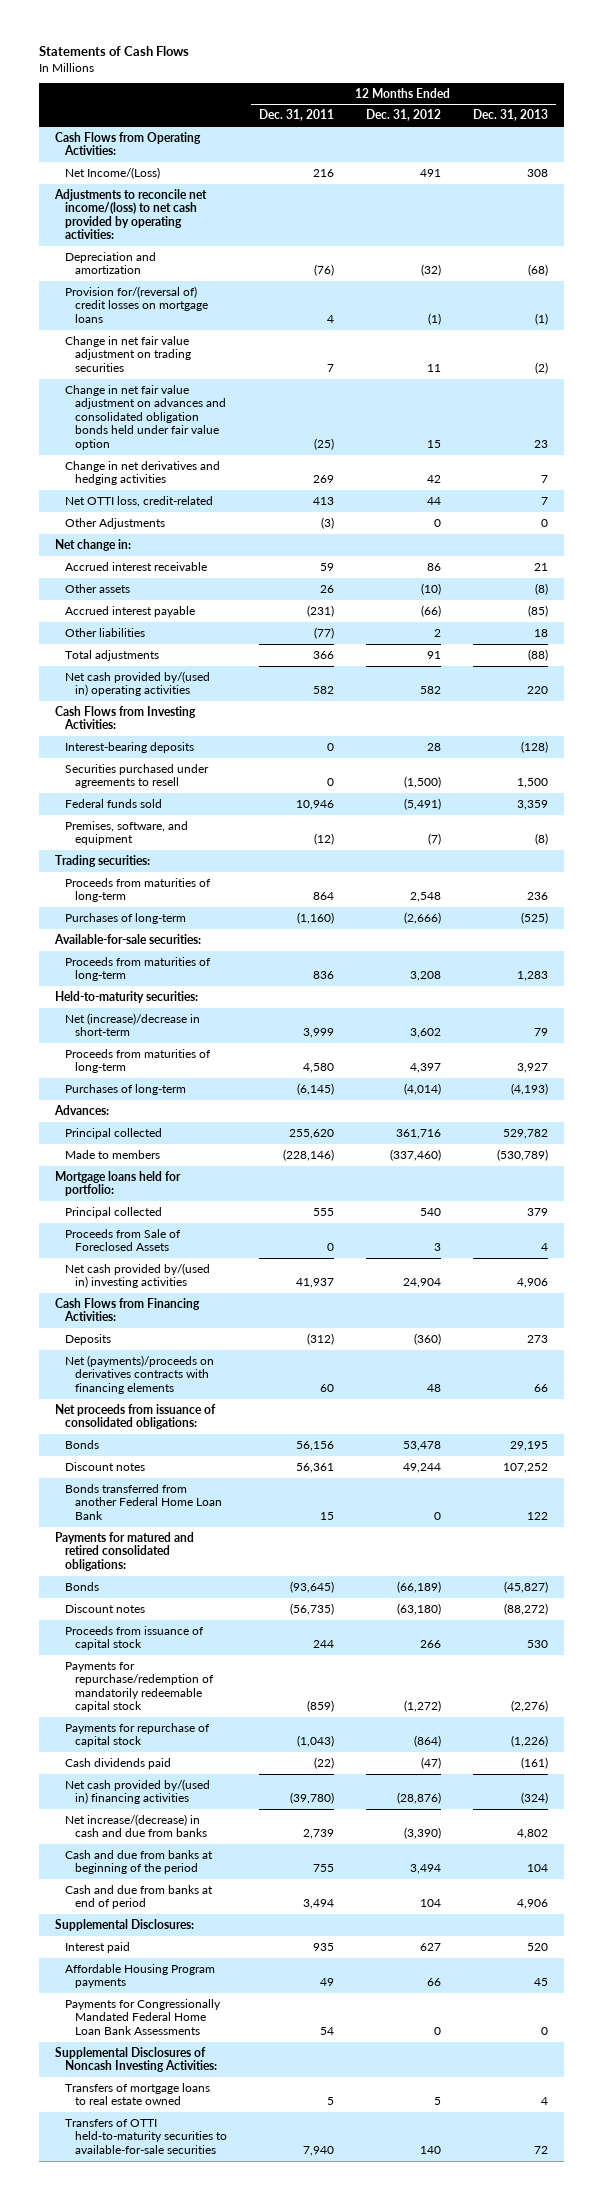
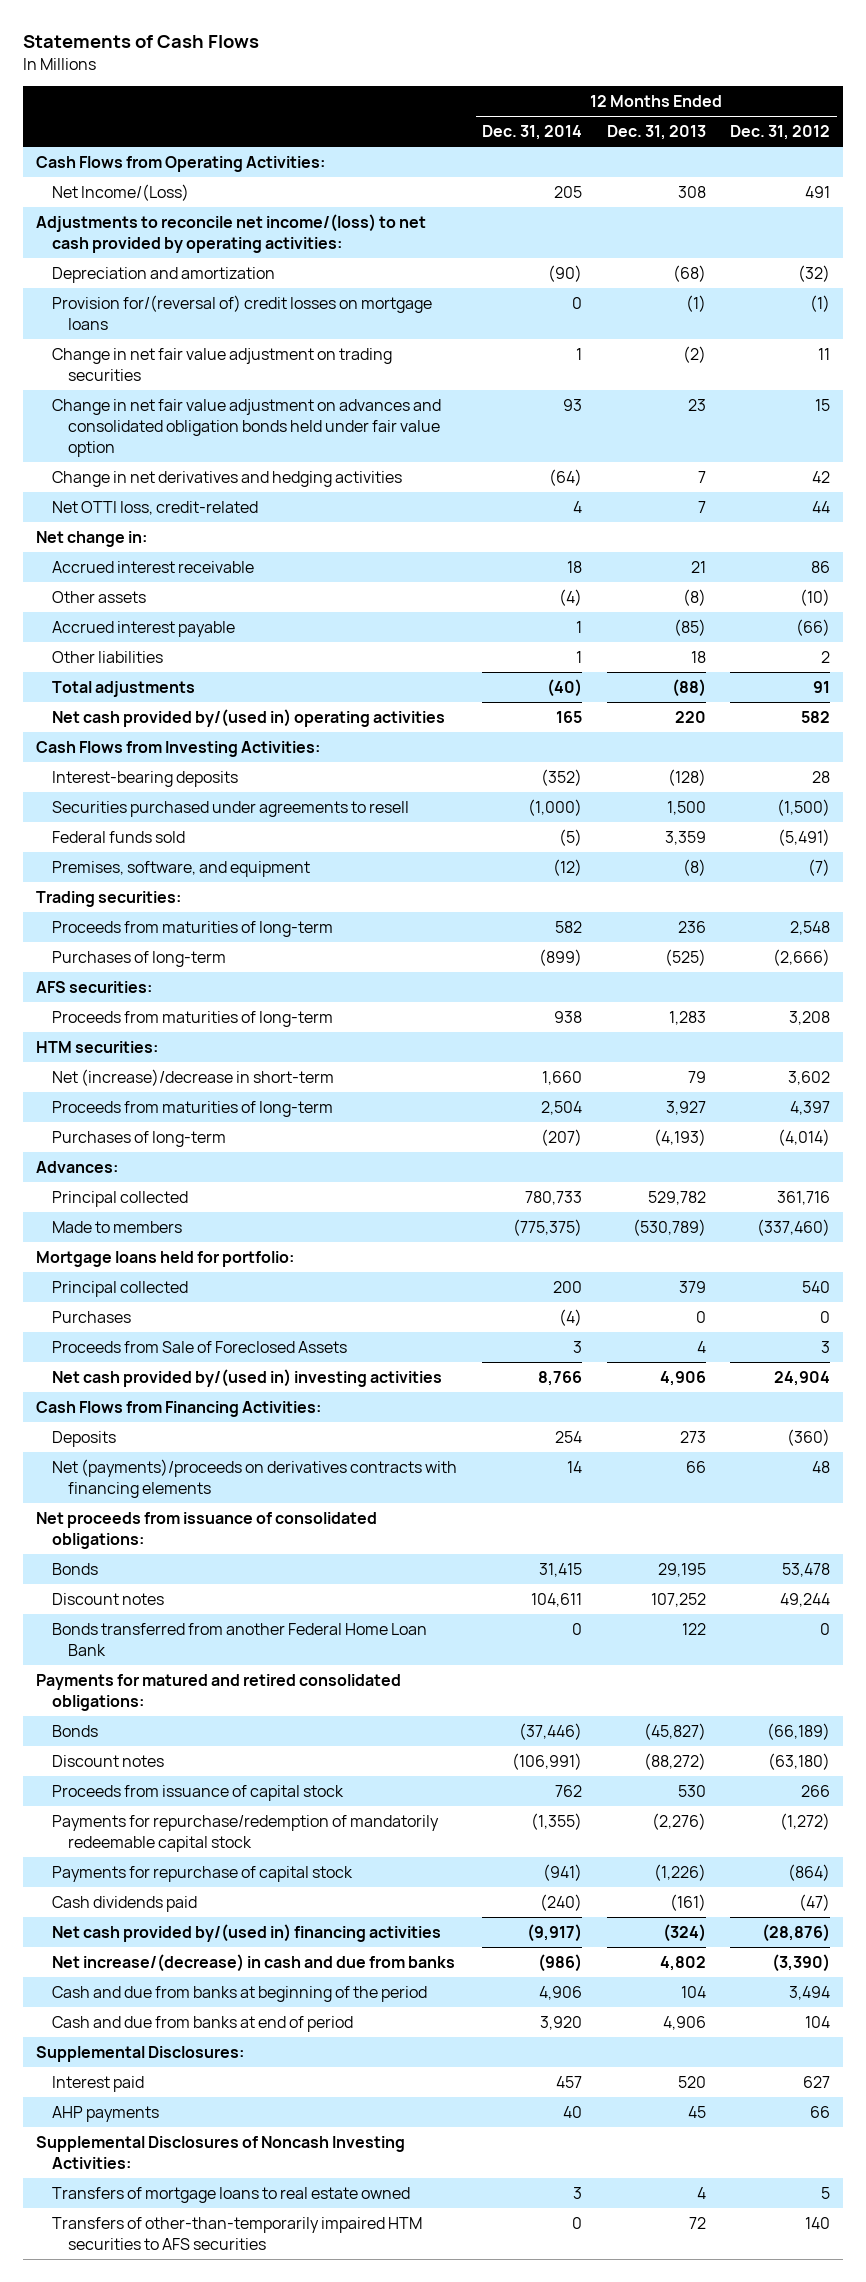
- | 12 Months Ended Dec. 31, 2011 | 12 Months Ended Dec. 31, 2012 | 12 Months Ended Dec. 31, 2013
+ | 12 Months Ended Dec. 31, 2014 | 12 Months Ended Dec. 31, 2013 | 12 Months Ended Dec. 31, 2012
- Other Adjustments | (3) | 0 | 0
- Available-for-sale securities:
+ AFS securities:
- Held-to-maturity securities:
+ HTM securities:
+ Purchases | (4) | 0 | 0
- Affordable Housing Program payments | 49 | 66 | 45
- Payments for Congressionally Mandated Federal Home Loan Bank Assessments | 54 | 0 | 0
+ AHP payments | 40 | 45 | 66
- Transfers of OTTI held-to-maturity securities to available-for-sale securities | 7,940 | 140 | 72
+ Transfers of other-than-temporarily impaired HTM securities to AFS securities | 0 | 72 | 140

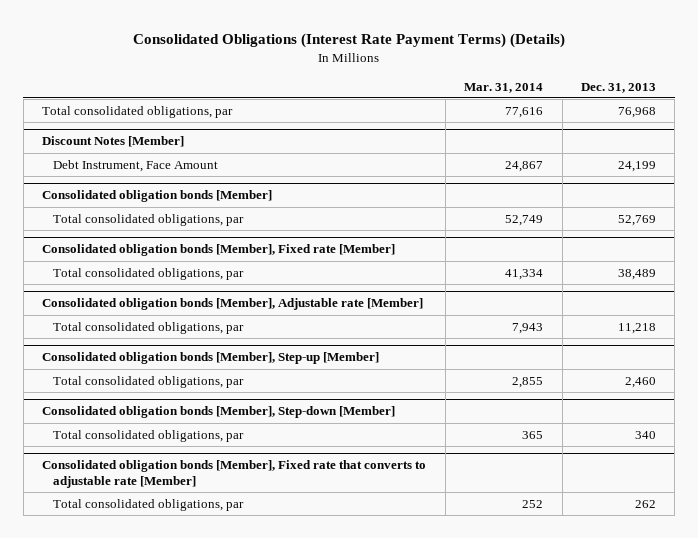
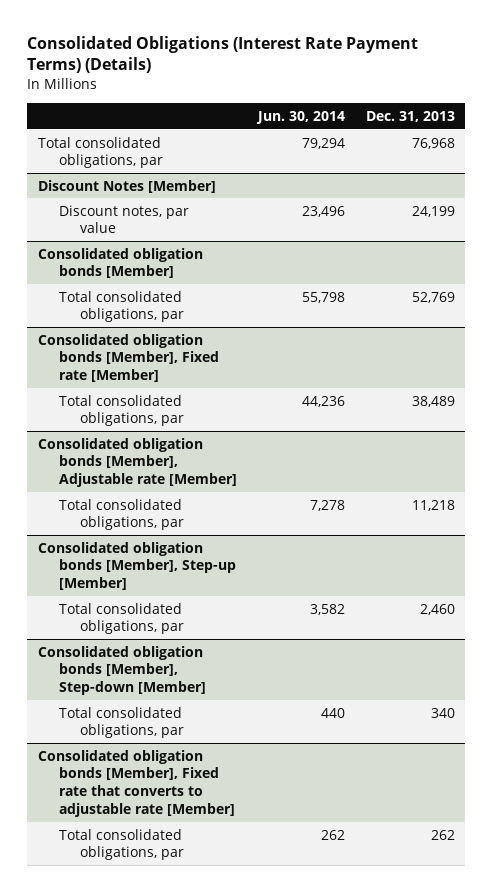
- | Mar. 31, 2014 | Dec. 31, 2013
+ | Jun. 30, 2014 | Dec. 31, 2013
@ Discount Notes [Member]
- Debt Instrument, Face Amount | 24,867 | 24,199
+ Discount notes, par value | 23,496 | 24,199

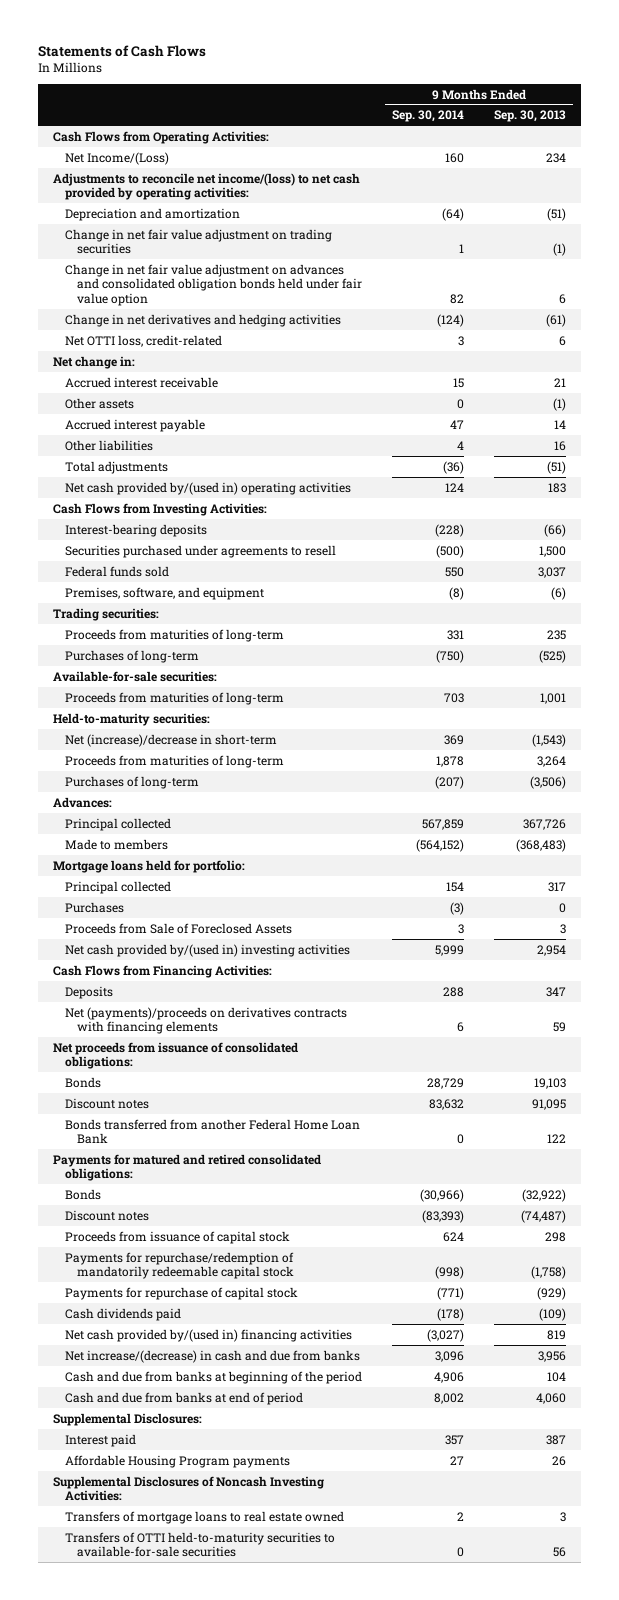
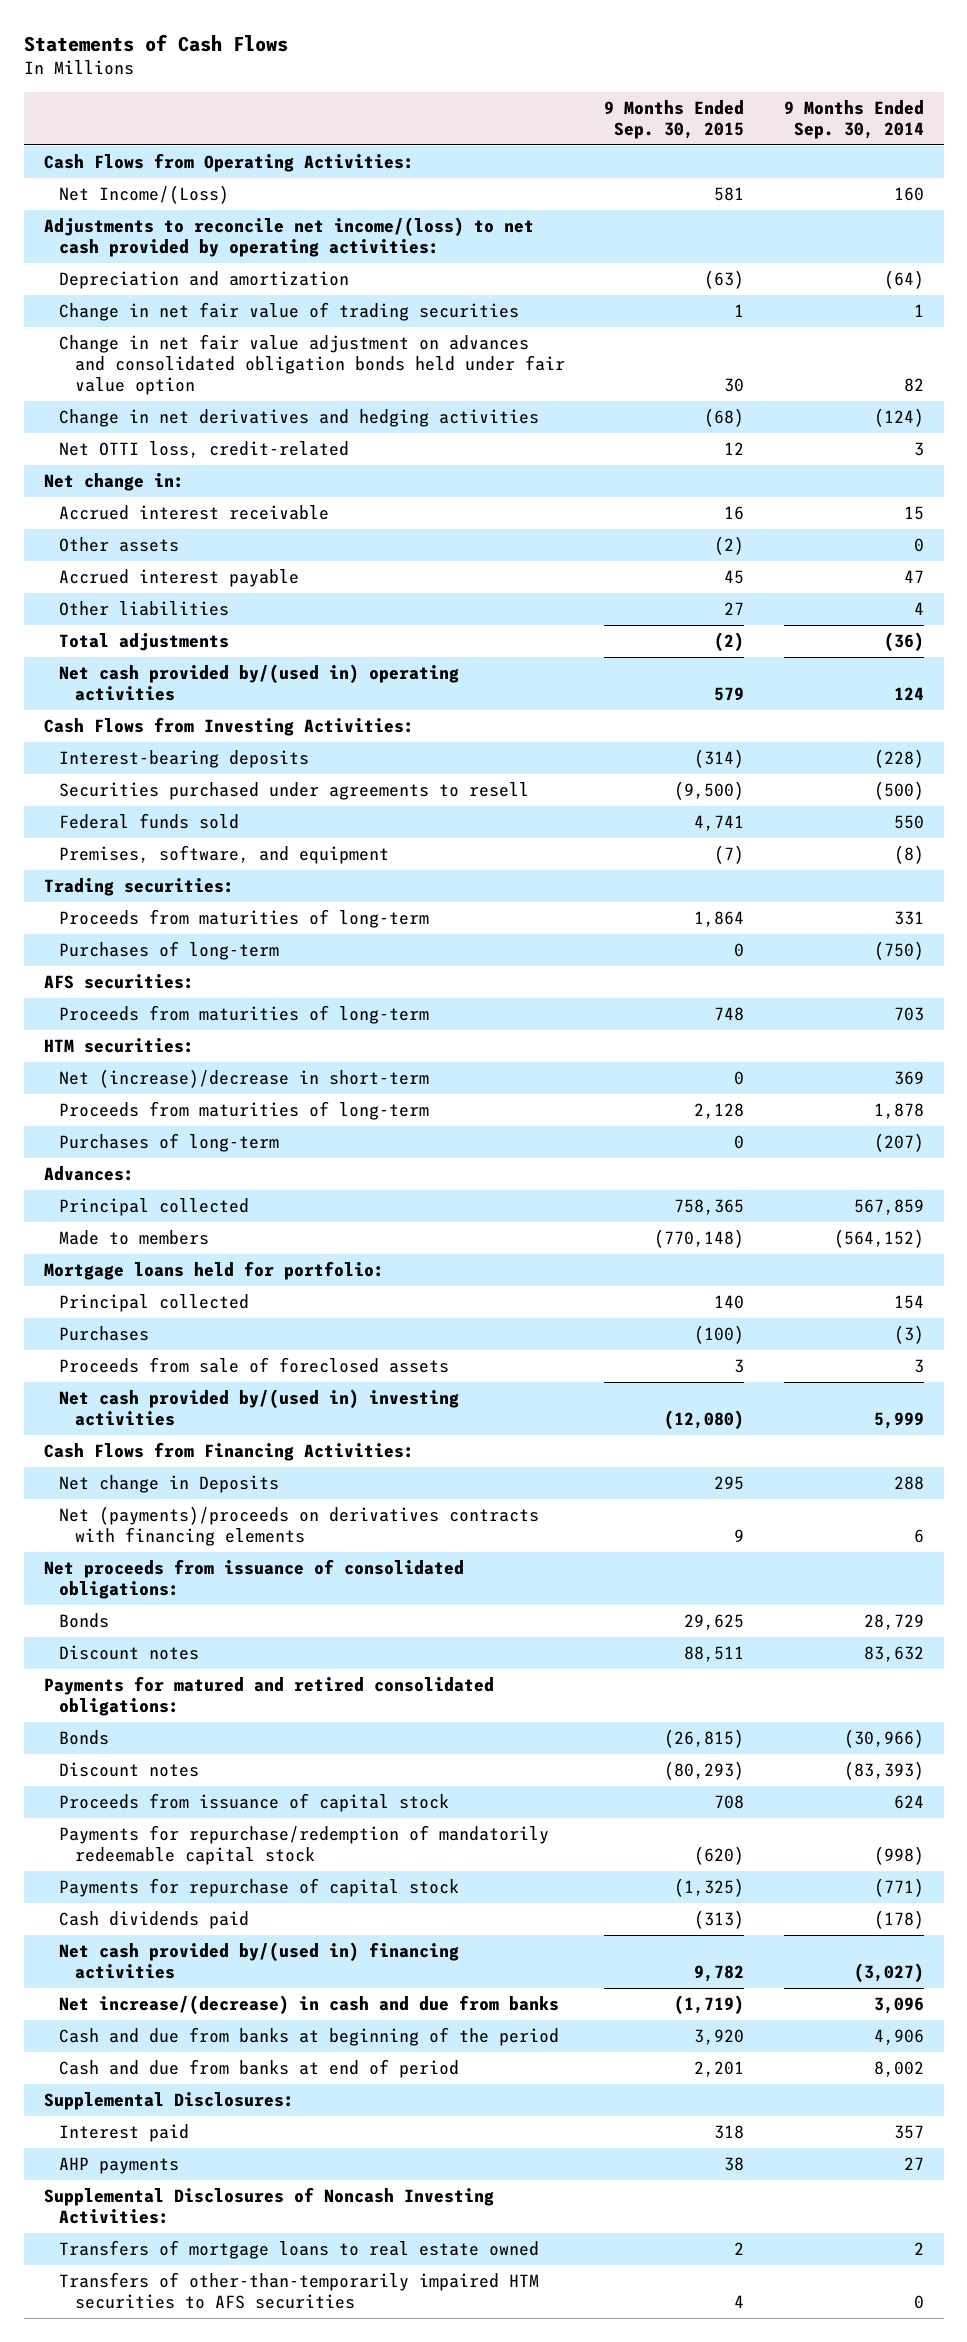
- | 9 Months Ended Sep. 30, 2014 | 9 Months Ended Sep. 30, 2013
+ | 9 Months Ended Sep. 30, 2015 | 9 Months Ended Sep. 30, 2014
- Change in net fair value adjustment on trading securities | 1 | (1)
+ Change in net fair value of trading securities | 1 | 1
- Available-for-sale securities:
+ AFS securities:
- Held-to-maturity securities:
+ HTM securities:
- Proceeds from Sale of Foreclosed Assets | 3 | 3
+ Proceeds from sale of foreclosed assets | 3 | 3
- Deposits | 288 | 347
+ Net change in Deposits | 295 | 288
- Bonds transferred from another Federal Home Loan Bank | 0 | 122
- Affordable Housing Program payments | 27 | 26
+ AHP payments | 38 | 27
- Transfers of OTTI held-to-maturity securities to available-for-sale securities | 0 | 56
+ Transfers of other-than-temporarily impaired HTM securities to AFS securities | 4 | 0

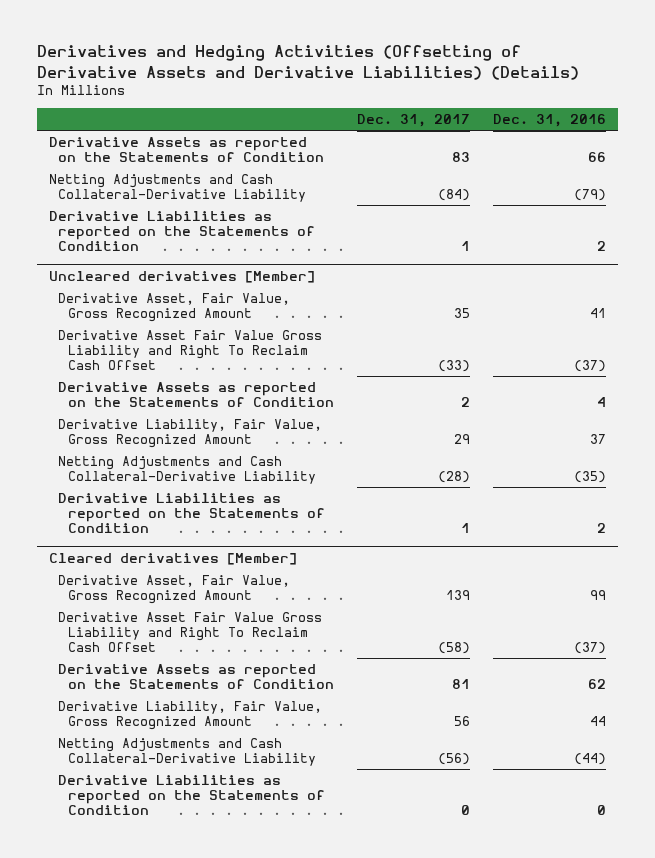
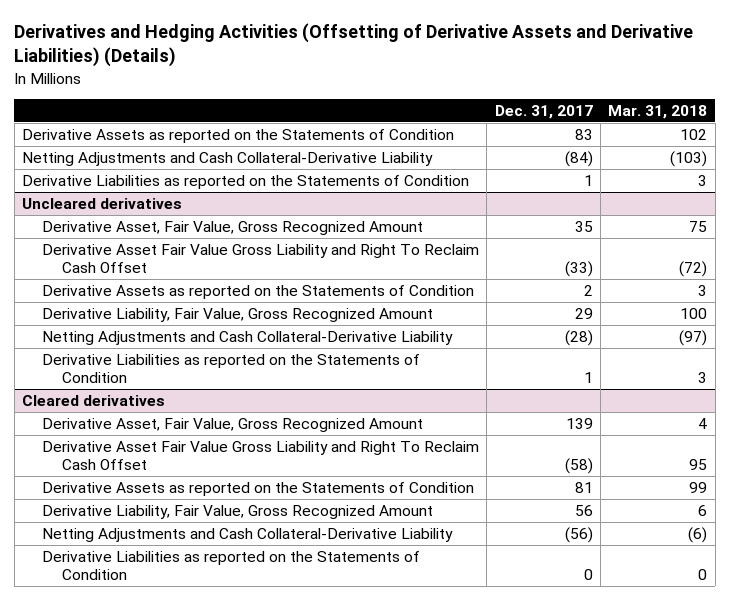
- | Dec. 31, 2017 | Dec. 31, 2016
+ | Dec. 31, 2017 | Mar. 31, 2018
- Uncleared derivatives [Member]
+ Uncleared derivatives
- Cleared derivatives [Member]
+ Cleared derivatives

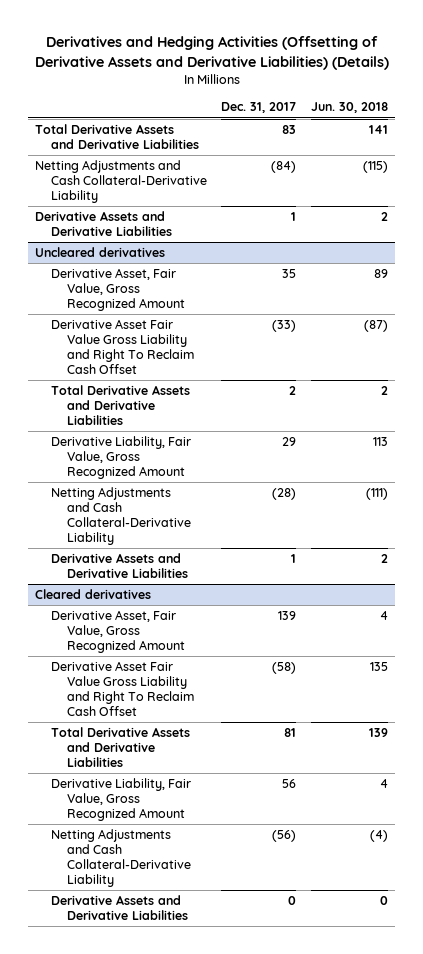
- | Dec. 31, 2017 | Mar. 31, 2018
+ | Dec. 31, 2017 | Jun. 30, 2018
- Derivative Assets as reported on the Statements of Condition | 83 | 102
+ Total Derivative Assets and Derivative Liabilities | 83 | 141
- Derivative Liabilities as reported on the Statements of Condition | 1 | 3
+ Derivative Assets and Derivative Liabilities | 1 | 2
@ Uncleared derivatives
- Derivative Assets as reported on the Statements of Condition | 2 | 3
+ Total Derivative Assets and Derivative Liabilities | 2 | 2
- Derivative Liabilities as reported on the Statements of Condition | 1 | 3
+ Derivative Assets and Derivative Liabilities | 1 | 2
@ Cleared derivatives
- Derivative Assets as reported on the Statements of Condition | 81 | 99
+ Total Derivative Assets and Derivative Liabilities | 81 | 139
- Derivative Liabilities as reported on the Statements of Condition | 0 | 0
+ Derivative Assets and Derivative Liabilities | 0 | 0

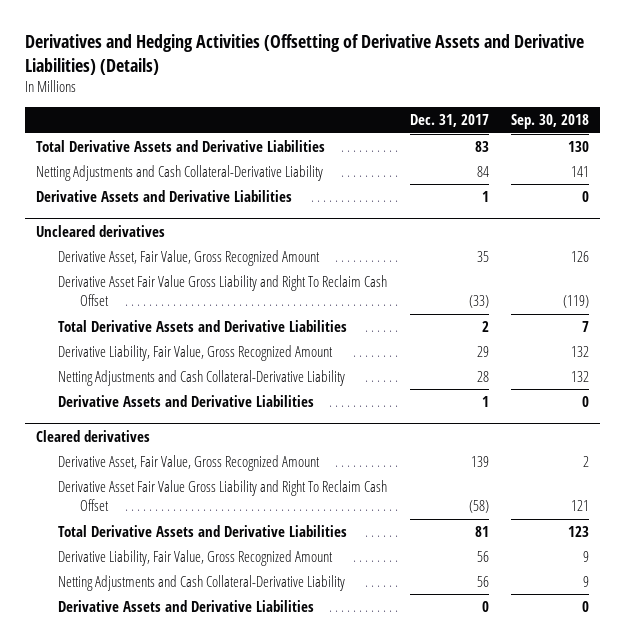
- | Dec. 31, 2017 | Jun. 30, 2018
+ | Dec. 31, 2017 | Sep. 30, 2018
- Netting Adjustments and Cash Collateral-Derivative Liability | (84) | (115)
+ Netting Adjustments and Cash Collateral-Derivative Liability | 84 | 141
@ Uncleared derivatives
- Netting Adjustments and Cash Collateral-Derivative Liability | (28) | (111)
+ Netting Adjustments and Cash Collateral-Derivative Liability | 28 | 132
@ Cleared derivatives
- Netting Adjustments and Cash Collateral-Derivative Liability | (56) | (4)
+ Netting Adjustments and Cash Collateral-Derivative Liability | 56 | 9

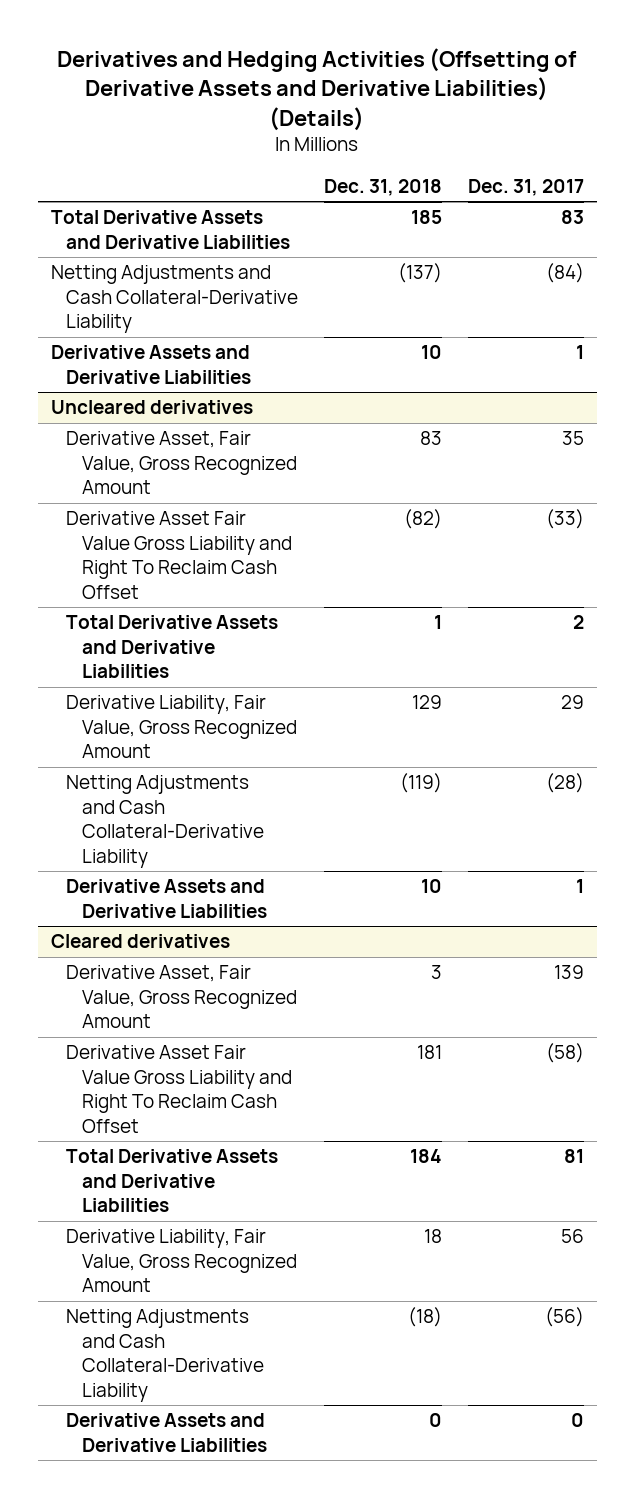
- | Dec. 31, 2017 | Sep. 30, 2018
+ | Dec. 31, 2018 | Dec. 31, 2017
- Netting Adjustments and Cash Collateral-Derivative Liability | 84 | 141
+ Netting Adjustments and Cash Collateral-Derivative Liability | (137) | (84)
@ Uncleared derivatives
- Netting Adjustments and Cash Collateral-Derivative Liability | 28 | 132
+ Netting Adjustments and Cash Collateral-Derivative Liability | (119) | (28)
@ Cleared derivatives
- Netting Adjustments and Cash Collateral-Derivative Liability | 56 | 9
+ Netting Adjustments and Cash Collateral-Derivative Liability | (18) | (56)

